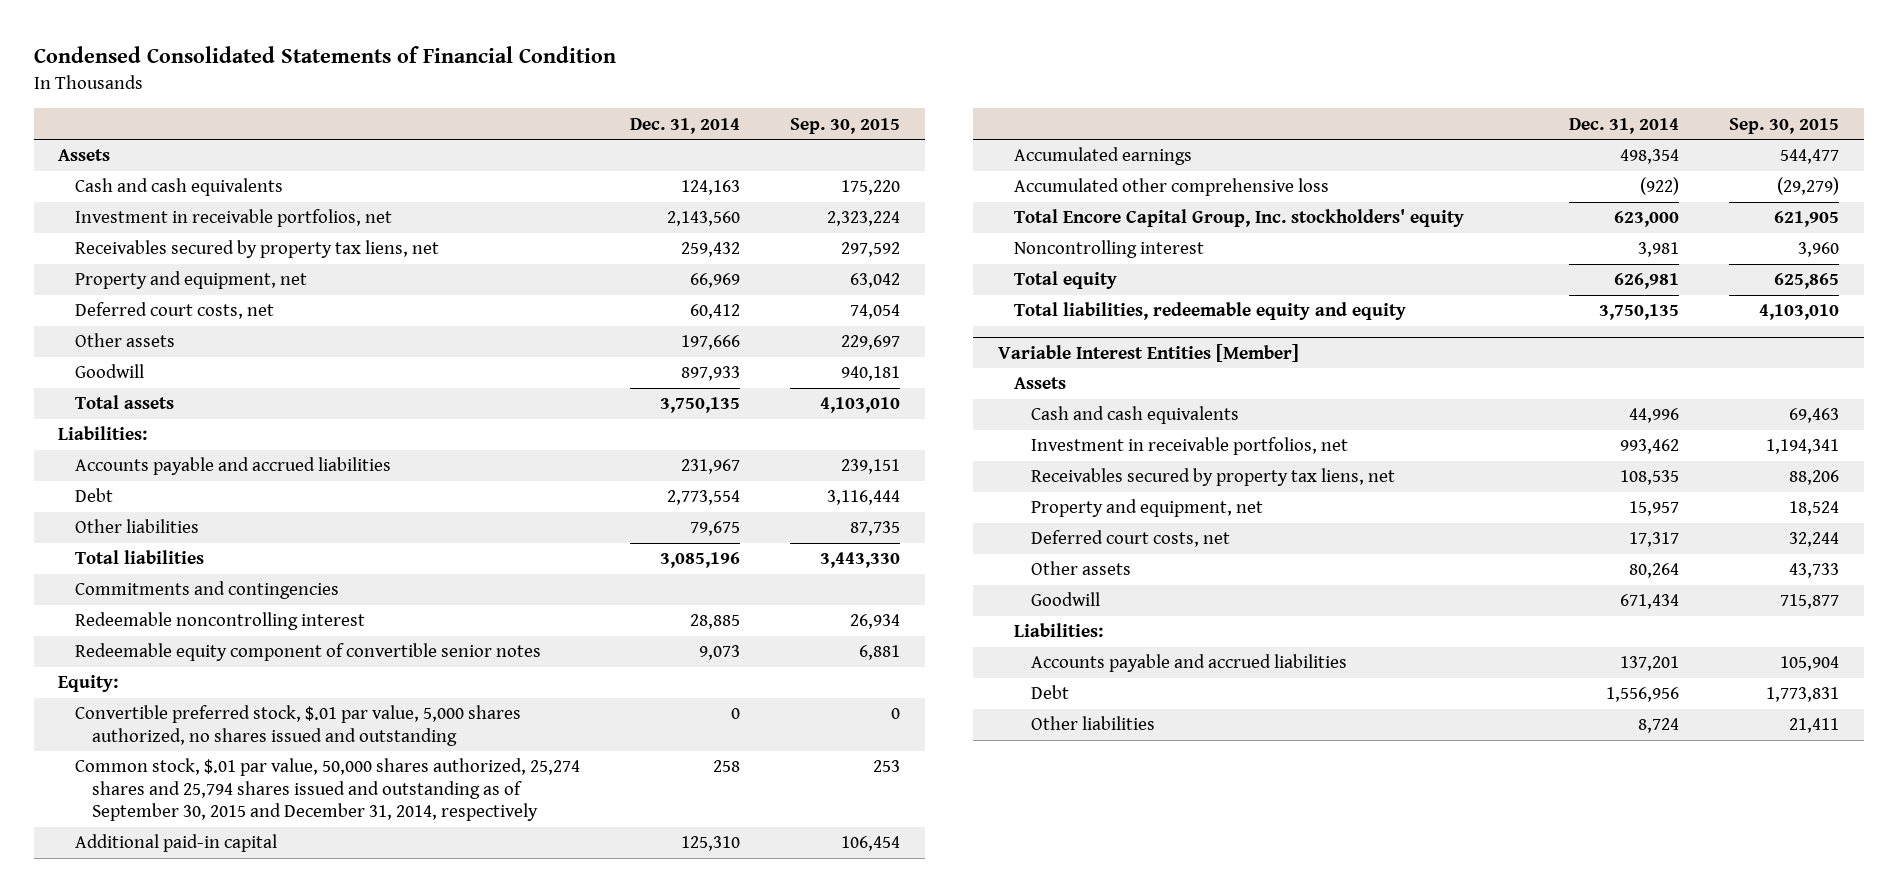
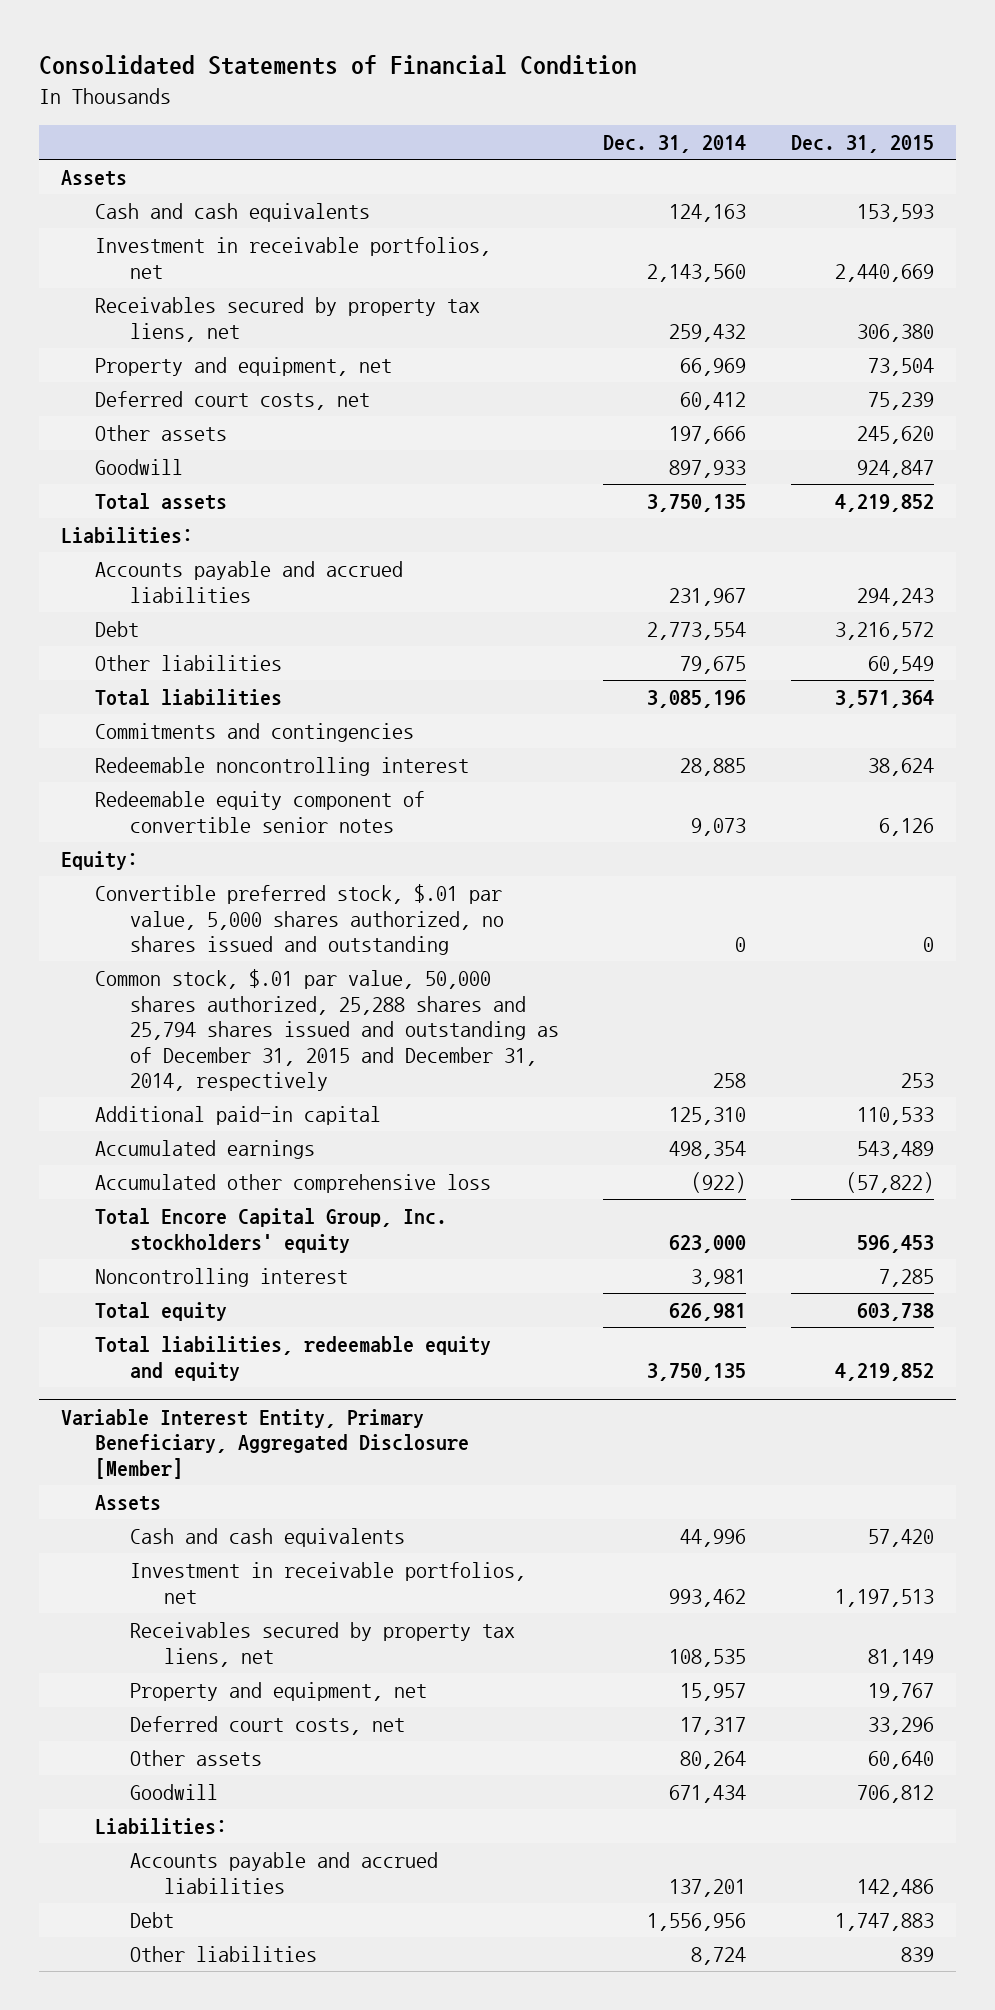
- Condensed Consolidated Statements of Financial Condition
+ Consolidated Statements of Financial Condition
- | Dec. 31, 2014 | Sep. 30, 2015
+ | Dec. 31, 2014 | Dec. 31, 2015
- Common stock, $.01 par value, 50,000 shares authorized, 25,274 shares and 25,794 shares issued and outstanding as of September 30, 2015 and December 31, 2014, respectively | 258 | 253
+ Common stock, $.01 par value, 50,000 shares authorized, 25,288 shares and 25,794 shares issued and outstanding as of December 31, 2015 and December 31, 2014, respectively | 258 | 253
- Variable Interest Entities [Member]
+ Variable Interest Entity, Primary Beneficiary, Aggregated Disclosure [Member]

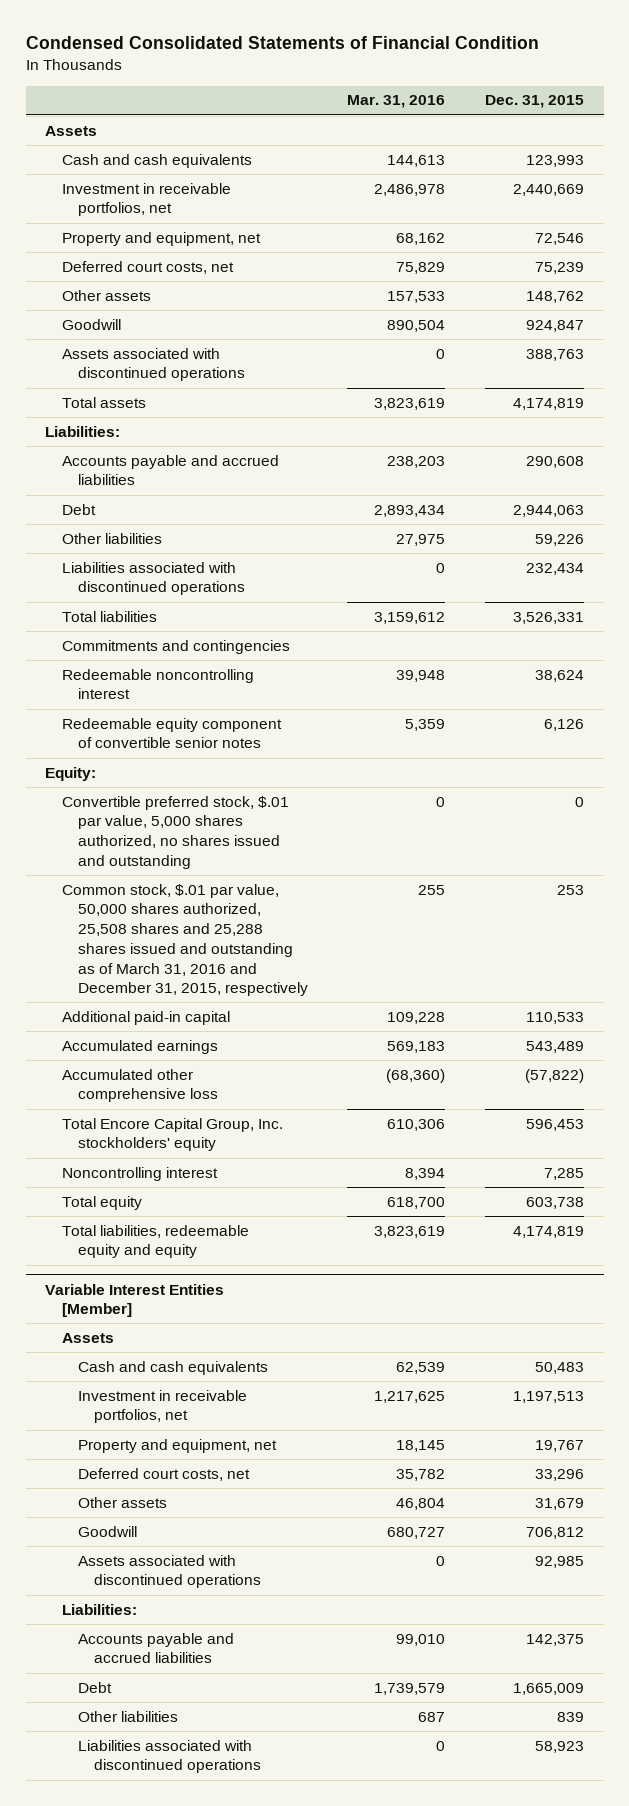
- Consolidated Statements of Financial Condition
+ Condensed Consolidated Statements of Financial Condition
- | Dec. 31, 2014 | Dec. 31, 2015
+ | Mar. 31, 2016 | Dec. 31, 2015
- Cash and cash equivalents | 124,163 | 153,593
+ Cash and cash equivalents | 144,613 | 123,993
- Receivables secured by property tax liens, net | 259,432 | 306,380
- Property and equipment, net | 66,969 | 73,504
+ Property and equipment, net | 68,162 | 72,546
- Other assets | 197,666 | 245,620
+ Other assets | 157,533 | 148,762
- Total assets | 3,750,135 | 4,219,852
+ Assets associated with discontinued operations | 0 | 388,763
+ Total assets | 3,823,619 | 4,174,819
- Accounts payable and accrued liabilities | 231,967 | 294,243
- Debt | 2,773,554 | 3,216,572
- Other liabilities | 79,675 | 60,549
- Total liabilities | 3,085,196 | 3,571,364
+ Accounts payable and accrued liabilities | 238,203 | 290,608
+ Debt | 2,893,434 | 2,944,063
+ Other liabilities | 27,975 | 59,226
+ Liabilities associated with discontinued operations | 0 | 232,434
+ Total liabilities | 3,159,612 | 3,526,331
- Common stock, $.01 par value, 50,000 shares authorized, 25,288 shares and 25,794 shares issued and outstanding as of December 31, 2015 and December 31, 2014, respectively | 258 | 253
+ Common stock, $.01 par value, 50,000 shares authorized, 25,508 shares and 25,288 shares issued and outstanding as of March 31, 2016 and December 31, 2015, respectively | 255 | 253
- Total liabilities, redeemable equity and equity | 3,750,135 | 4,219,852
- Variable Interest Entity, Primary Beneficiary, Aggregated Disclosure [Member]
+ Total liabilities, redeemable equity and equity | 3,823,619 | 4,174,819
+ Variable Interest Entities [Member]
- Cash and cash equivalents | 44,996 | 57,420
+ Cash and cash equivalents | 62,539 | 50,483
- Receivables secured by property tax liens, net | 108,535 | 81,149
- Other assets | 80,264 | 60,640
+ Other assets | 46,804 | 31,679
+ Assets associated with discontinued operations | 0 | 92,985
- Accounts payable and accrued liabilities | 137,201 | 142,486
- Debt | 1,556,956 | 1,747,883
+ Accounts payable and accrued liabilities | 99,010 | 142,375
+ Debt | 1,739,579 | 1,665,009
+ Liabilities associated with discontinued operations | 0 | 58,923

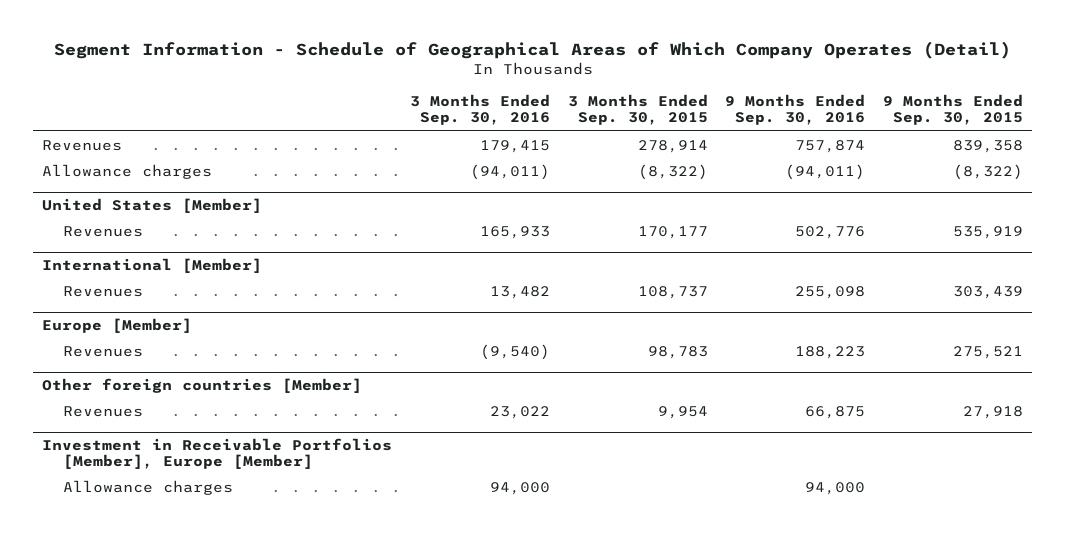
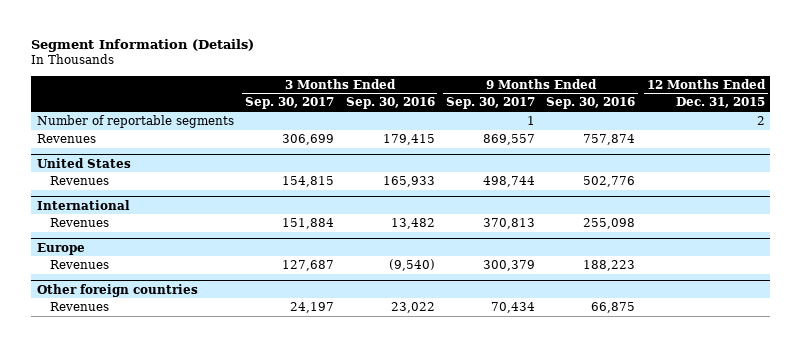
- Segment Information - Schedule of Geographical Areas of Which Company Operates (Detail)
+ Segment Information (Details)
- | 3 Months Ended Sep. 30, 2016 | 3 Months Ended Sep. 30, 2015 | 9 Months Ended Sep. 30, 2016 | 9 Months Ended Sep. 30, 2015
+ | 3 Months Ended Sep. 30, 2017 | 3 Months Ended Sep. 30, 2016 | 9 Months Ended Sep. 30, 2017 | 9 Months Ended Sep. 30, 2016 | 12 Months Ended Dec. 31, 2015
+ Number of reportable segments | | | 1 | | 2
- Allowance charges | (94,011) | (8,322) | (94,011) | (8,322)
- United States [Member]
+ United States
- International [Member]
+ International
- Europe [Member]
+ Europe
- Other foreign countries [Member]
+ Other foreign countries
- Investment in Receivable Portfolios [Member], Europe [Member]
- Allowance charges | 94,000 | | 94,000 |

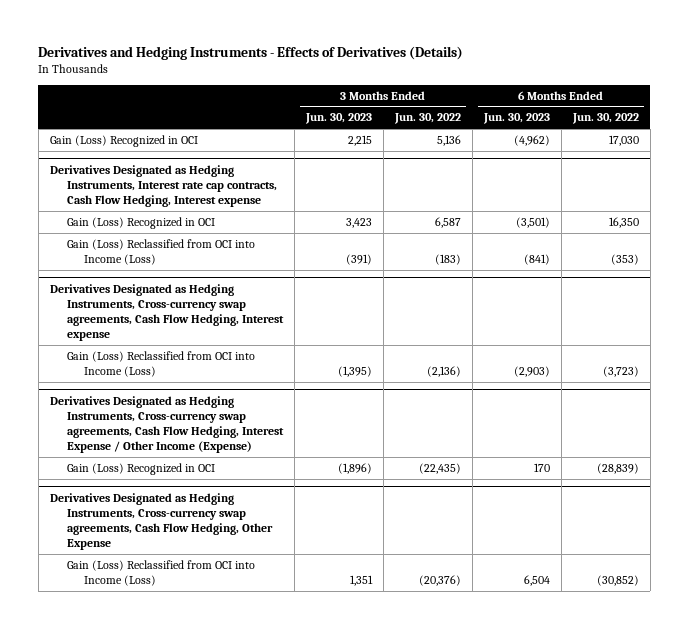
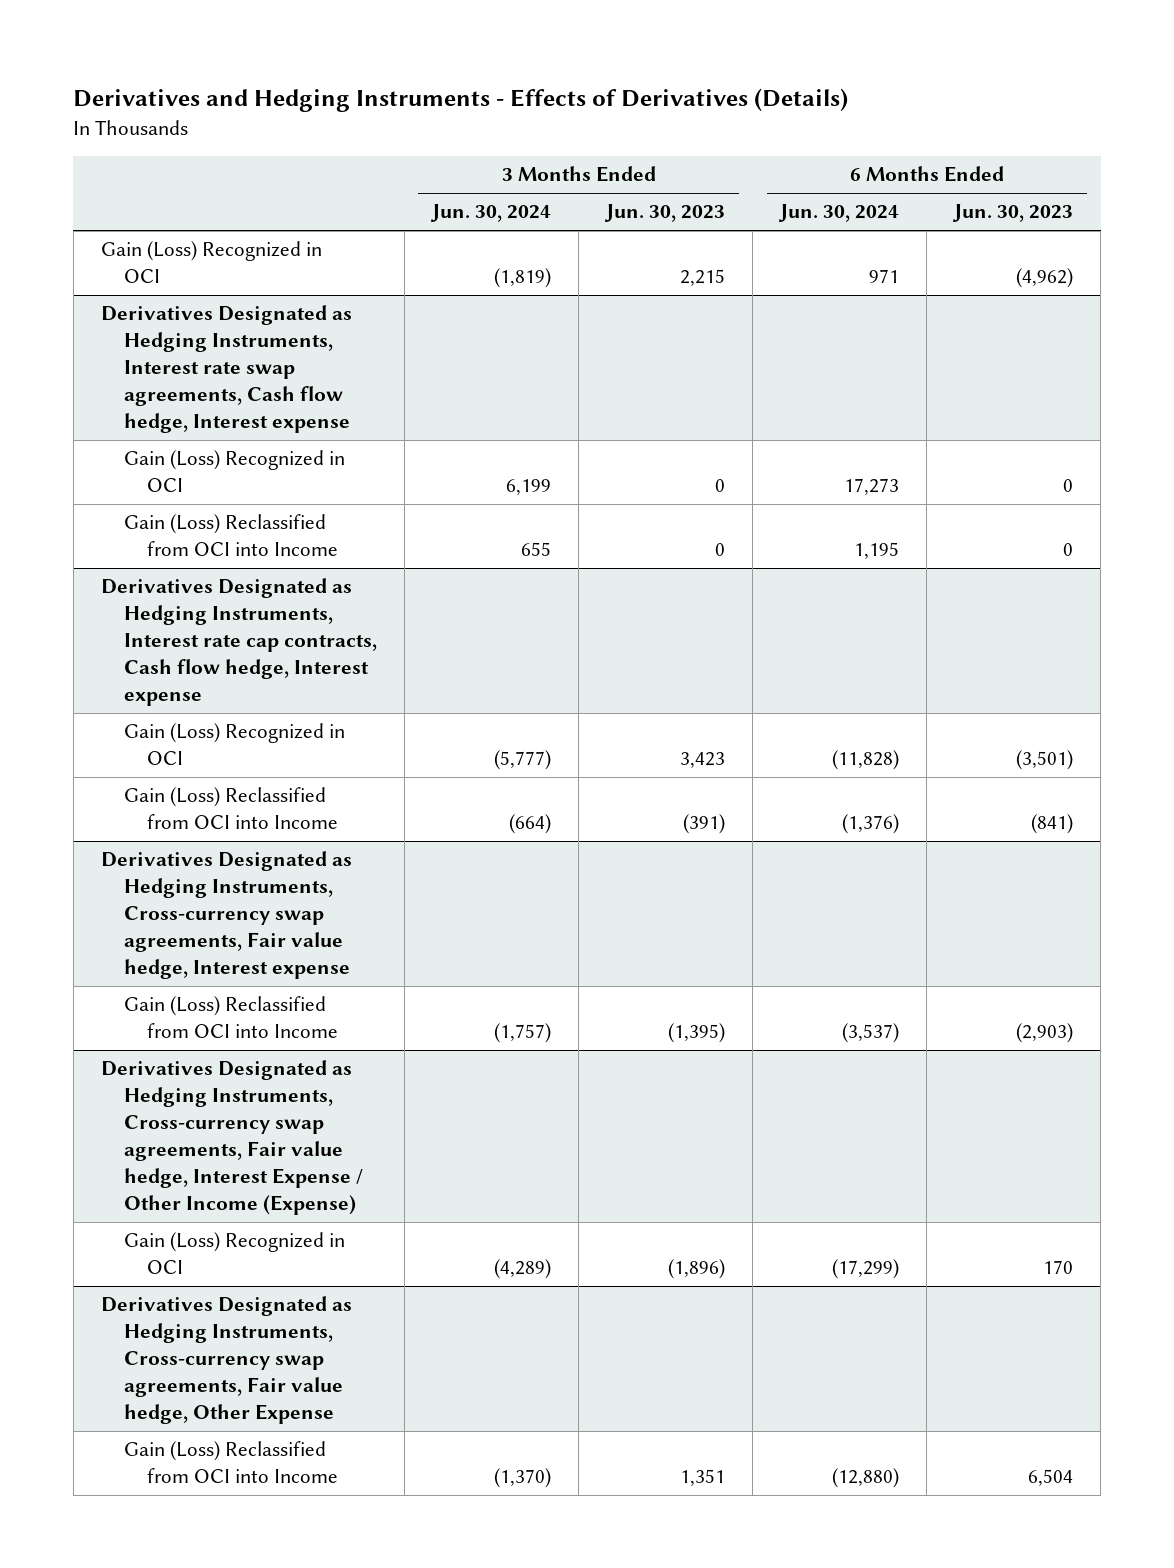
- | 3 Months Ended Jun. 30, 2023 | 3 Months Ended Jun. 30, 2022 | 6 Months Ended Jun. 30, 2023 | 6 Months Ended Jun. 30, 2022
+ | 3 Months Ended Jun. 30, 2024 | 3 Months Ended Jun. 30, 2023 | 6 Months Ended Jun. 30, 2024 | 6 Months Ended Jun. 30, 2023
- Derivatives Designated as Hedging Instruments, Interest rate cap contracts, Cash Flow Hedging, Interest expense
+ Derivatives Designated as Hedging Instruments, Interest rate swap agreements, Cash flow hedge, Interest expense
+ Gain (Loss) Recognized in OCI | 6,199 | 0 | 17,273 | 0
+ Gain (Loss) Reclassified from OCI into Income | 655 | 0 | 1,195 | 0
+ Derivatives Designated as Hedging Instruments, Interest rate cap contracts, Cash flow hedge, Interest expense
- Gain (Loss) Reclassified from OCI into Income (Loss) | (391) | (183) | (841) | (353)
- Derivatives Designated as Hedging Instruments, Cross-currency swap agreements, Cash Flow Hedging, Interest expense
- Gain (Loss) Reclassified from OCI into Income (Loss) | (1,395) | (2,136) | (2,903) | (3,723)
- Derivatives Designated as Hedging Instruments, Cross-currency swap agreements, Cash Flow Hedging, Interest Expense / Other Income (Expense)
+ Gain (Loss) Reclassified from OCI into Income | (664) | (391) | (1,376) | (841)
+ Derivatives Designated as Hedging Instruments, Cross-currency swap agreements, Fair value hedge, Interest expense
+ Gain (Loss) Reclassified from OCI into Income | (1,757) | (1,395) | (3,537) | (2,903)
+ Derivatives Designated as Hedging Instruments, Cross-currency swap agreements, Fair value hedge, Interest Expense / Other Income (Expense)
- Derivatives Designated as Hedging Instruments, Cross-currency swap agreements, Cash Flow Hedging, Other Expense
- Gain (Loss) Reclassified from OCI into Income (Loss) | 1,351 | (20,376) | 6,504 | (30,852)
+ Derivatives Designated as Hedging Instruments, Cross-currency swap agreements, Fair value hedge, Other Expense
+ Gain (Loss) Reclassified from OCI into Income | (1,370) | 1,351 | (12,880) | 6,504

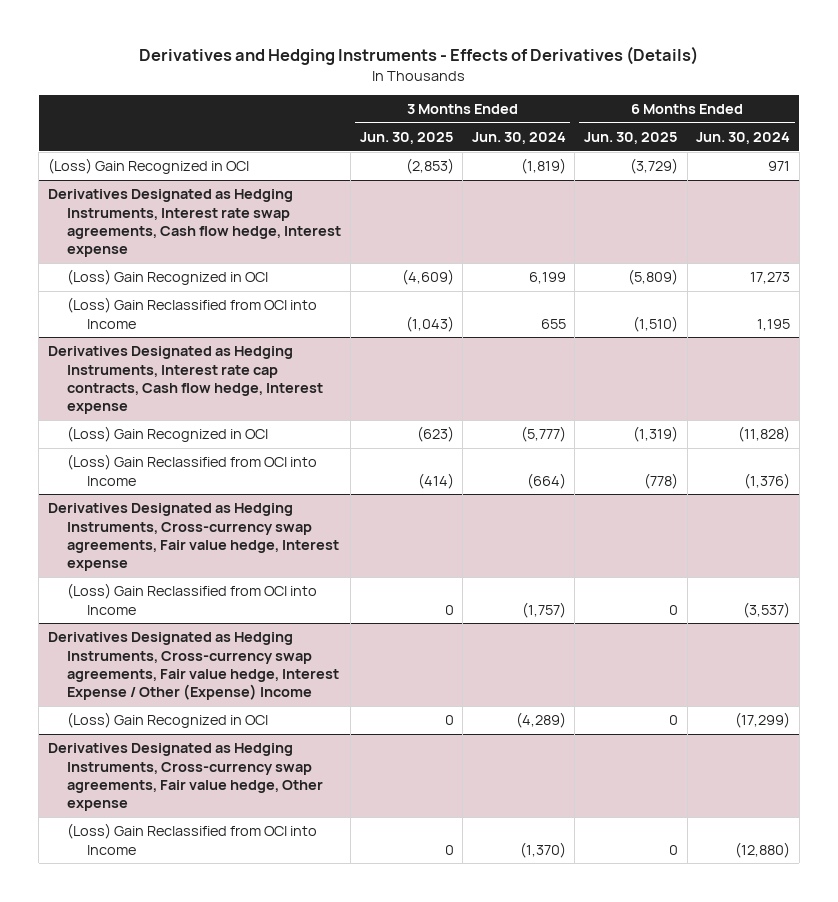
- | 3 Months Ended Jun. 30, 2024 | 3 Months Ended Jun. 30, 2023 | 6 Months Ended Jun. 30, 2024 | 6 Months Ended Jun. 30, 2023
+ | 3 Months Ended Jun. 30, 2025 | 3 Months Ended Jun. 30, 2024 | 6 Months Ended Jun. 30, 2025 | 6 Months Ended Jun. 30, 2024
- Gain (Loss) Recognized in OCI | (1,819) | 2,215 | 971 | (4,962)
+ (Loss) Gain Recognized in OCI | (2,853) | (1,819) | (3,729) | 971
@ Derivatives Designated as Hedging Instruments, Interest rate swap agreements, Cash flow hedge, Interest expense
- Gain (Loss) Recognized in OCI | 6,199 | 0 | 17,273 | 0
- Gain (Loss) Reclassified from OCI into Income | 655 | 0 | 1,195 | 0
+ (Loss) Gain Recognized in OCI | (4,609) | 6,199 | (5,809) | 17,273
+ (Loss) Gain Reclassified from OCI into Income | (1,043) | 655 | (1,510) | 1,195
@ Derivatives Designated as Hedging Instruments, Interest rate cap contracts, Cash flow hedge, Interest expense
- Gain (Loss) Recognized in OCI | (5,777) | 3,423 | (11,828) | (3,501)
- Gain (Loss) Reclassified from OCI into Income | (664) | (391) | (1,376) | (841)
+ (Loss) Gain Recognized in OCI | (623) | (5,777) | (1,319) | (11,828)
+ (Loss) Gain Reclassified from OCI into Income | (414) | (664) | (778) | (1,376)
@ Derivatives Designated as Hedging Instruments, Cross-currency swap agreements, Fair value hedge, Interest expense
- Gain (Loss) Reclassified from OCI into Income | (1,757) | (1,395) | (3,537) | (2,903)
- Derivatives Designated as Hedging Instruments, Cross-currency swap agreements, Fair value hedge, Interest Expense / Other Income (Expense)
- Gain (Loss) Recognized in OCI | (4,289) | (1,896) | (17,299) | 170
- Derivatives Designated as Hedging Instruments, Cross-currency swap agreements, Fair value hedge, Other Expense
- Gain (Loss) Reclassified from OCI into Income | (1,370) | 1,351 | (12,880) | 6,504
@ Derivatives Designated as Hedging Instruments, Cross-currency swap agreements, Fair value hedge, Interest expense
+ (Loss) Gain Reclassified from OCI into Income | 0 | (1,757) | 0 | (3,537)
+ Derivatives Designated as Hedging Instruments, Cross-currency swap agreements, Fair value hedge, Interest Expense / Other (Expense) Income
+ (Loss) Gain Recognized in OCI | 0 | (4,289) | 0 | (17,299)
+ Derivatives Designated as Hedging Instruments, Cross-currency swap agreements, Fair value hedge, Other expense
+ (Loss) Gain Reclassified from OCI into Income | 0 | (1,370) | 0 | (12,880)

